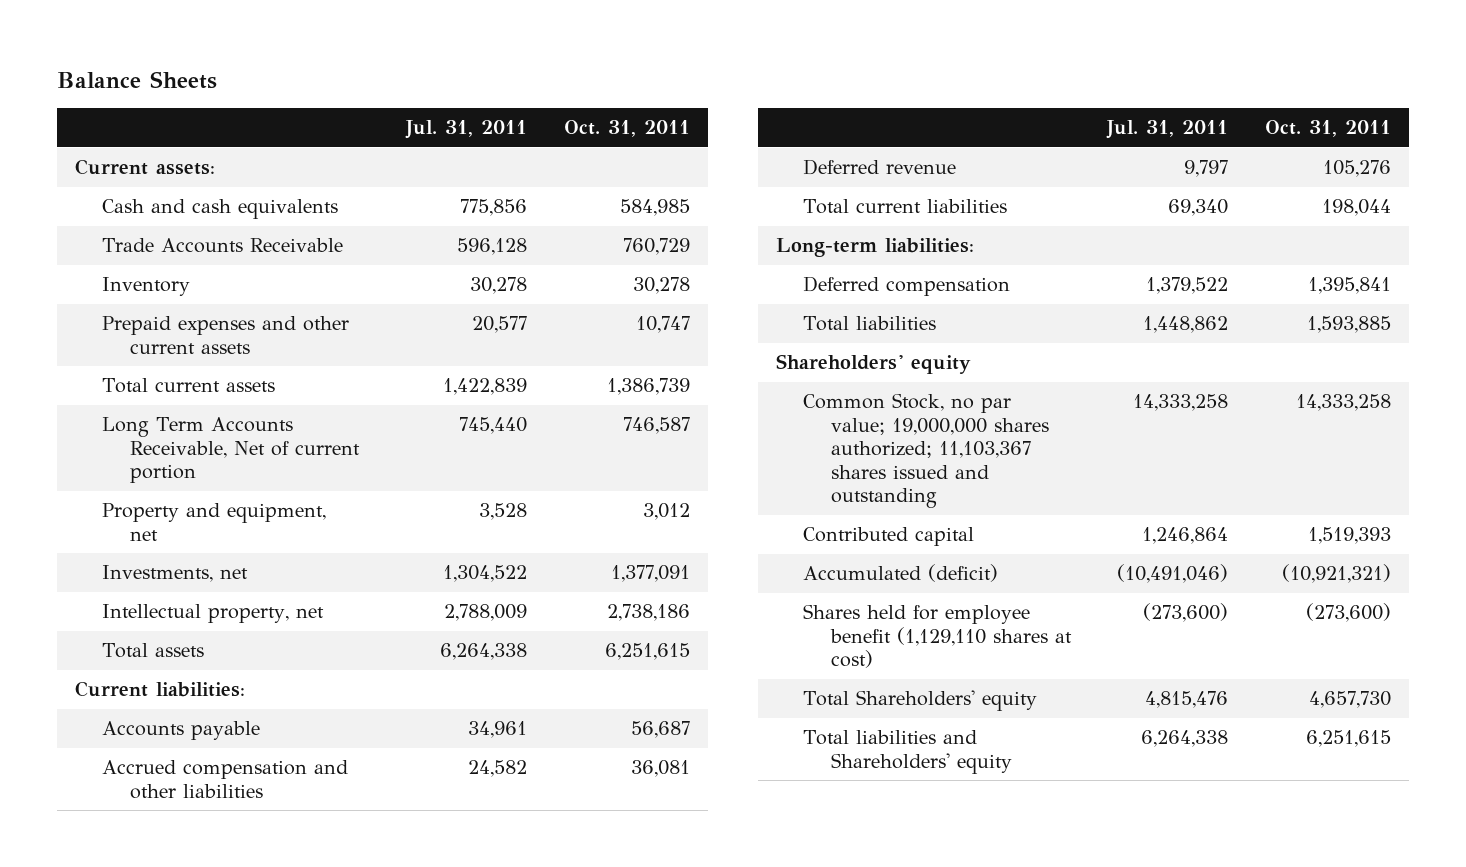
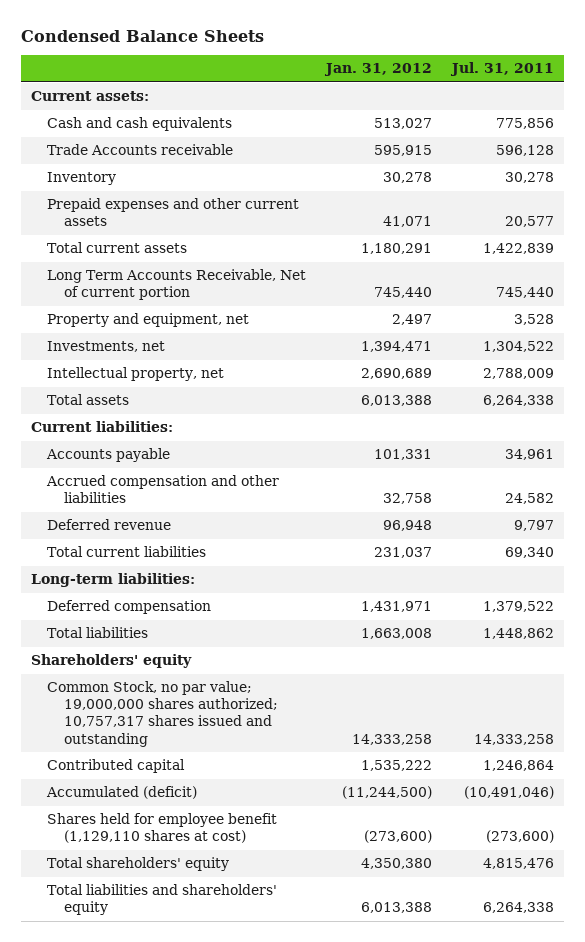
- Balance Sheets
+ Condensed Balance Sheets
- | Jul. 31, 2011 | Oct. 31, 2011
+ | Jan. 31, 2012 | Jul. 31, 2011
- Trade Accounts Receivable | 596,128 | 760,729
+ Trade Accounts receivable | 595,915 | 596,128
- Common Stock, no par value; 19,000,000 shares authorized; 11,103,367 shares issued and outstanding | 14,333,258 | 14,333,258
+ Common Stock, no par value; 19,000,000 shares authorized; 10,757,317 shares issued and outstanding | 14,333,258 | 14,333,258
- Total Shareholders' equity | 4,815,476 | 4,657,730
- Total liabilities and Shareholders' equity | 6,264,338 | 6,251,615
+ Total shareholders' equity | 4,350,380 | 4,815,476
+ Total liabilities and shareholders' equity | 6,013,388 | 6,264,338

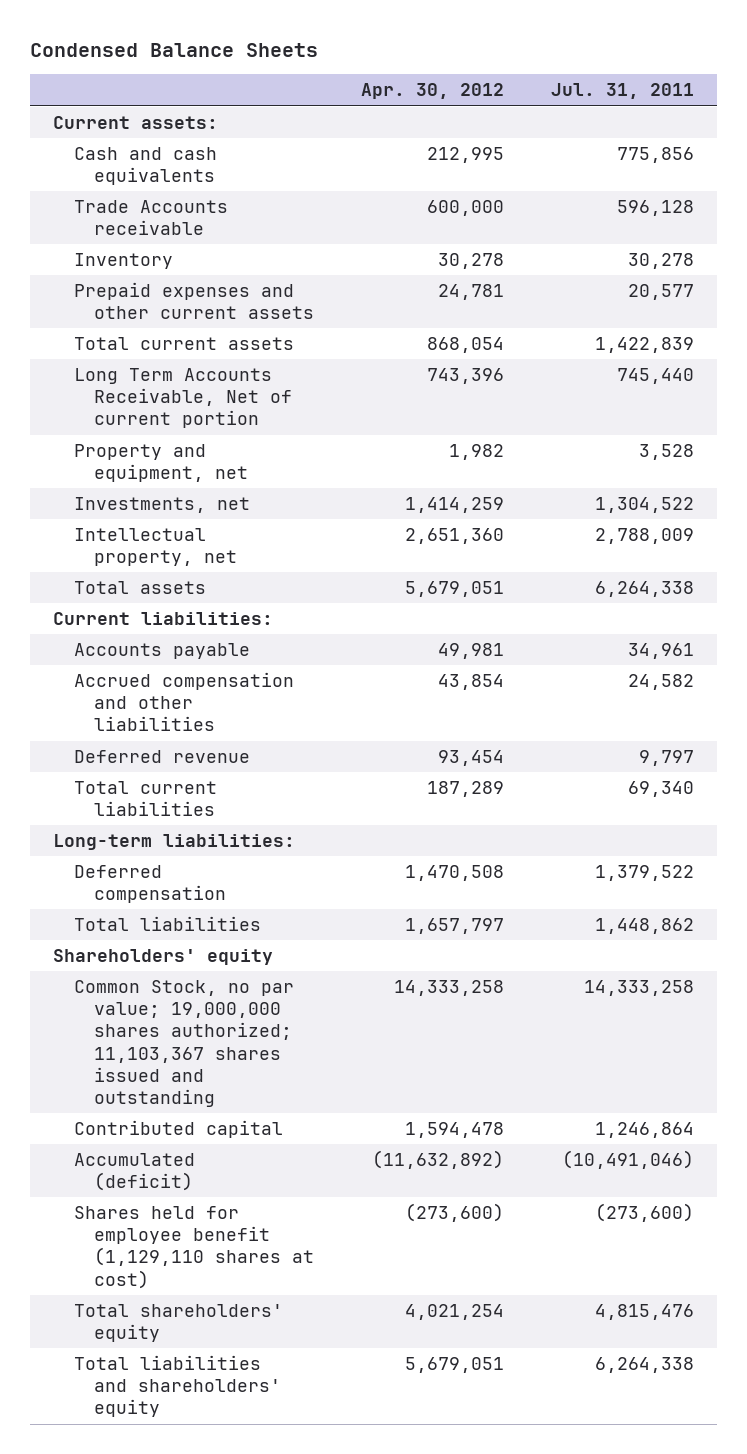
- | Jan. 31, 2012 | Jul. 31, 2011
+ | Apr. 30, 2012 | Jul. 31, 2011
- Common Stock, no par value; 19,000,000 shares authorized; 10,757,317 shares issued and outstanding | 14,333,258 | 14,333,258
+ Common Stock, no par value; 19,000,000 shares authorized; 11,103,367 shares issued and outstanding | 14,333,258 | 14,333,258

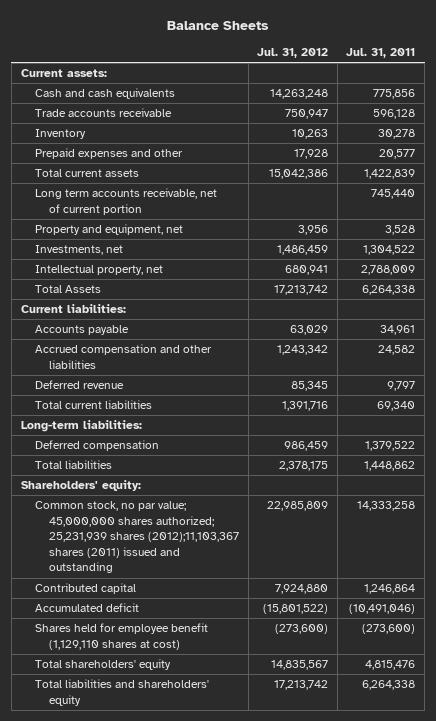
- Condensed Balance Sheets
+ Balance Sheets
- | Apr. 30, 2012 | Jul. 31, 2011
+ | Jul. 31, 2012 | Jul. 31, 2011
- Trade Accounts receivable | 600,000 | 596,128
+ Trade accounts receivable | 750,947 | 596,128
- Prepaid expenses and other current assets | 24,781 | 20,577
+ Prepaid expenses and other | 17,928 | 20,577
- Long Term Accounts Receivable, Net of current portion | 743,396 | 745,440
+ Long term accounts receivable, net of current portion | | 745,440
- Total assets | 5,679,051 | 6,264,338
+ Total Assets | 17,213,742 | 6,264,338
- Shareholders' equity
- Common Stock, no par value; 19,000,000 shares authorized; 11,103,367 shares issued and outstanding | 14,333,258 | 14,333,258
+ Shareholders' equity:
+ Common stock, no par value; 45,000,000 shares authorized; 25,231,939 shares (2012);11,103,367 shares (2011) issued and outstanding | 22,985,809 | 14,333,258
- Accumulated (deficit) | (11,632,892) | (10,491,046)
+ Accumulated deficit | (15,801,522) | (10,491,046)

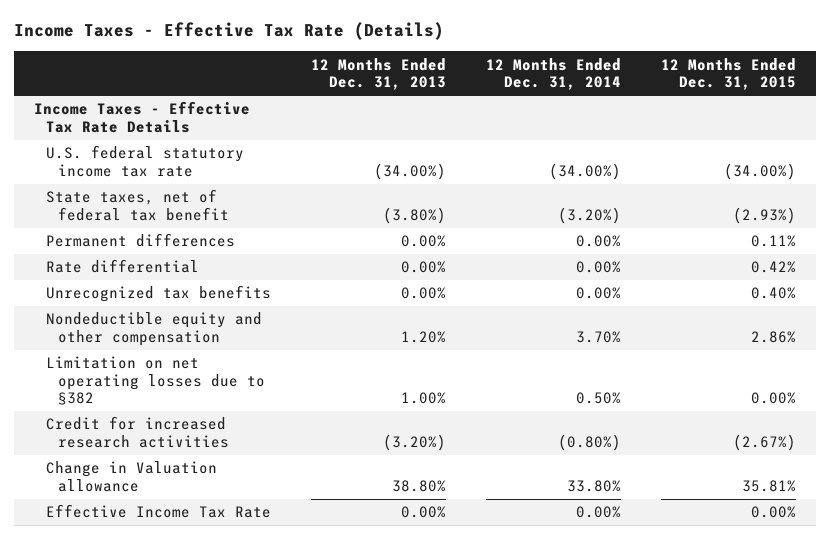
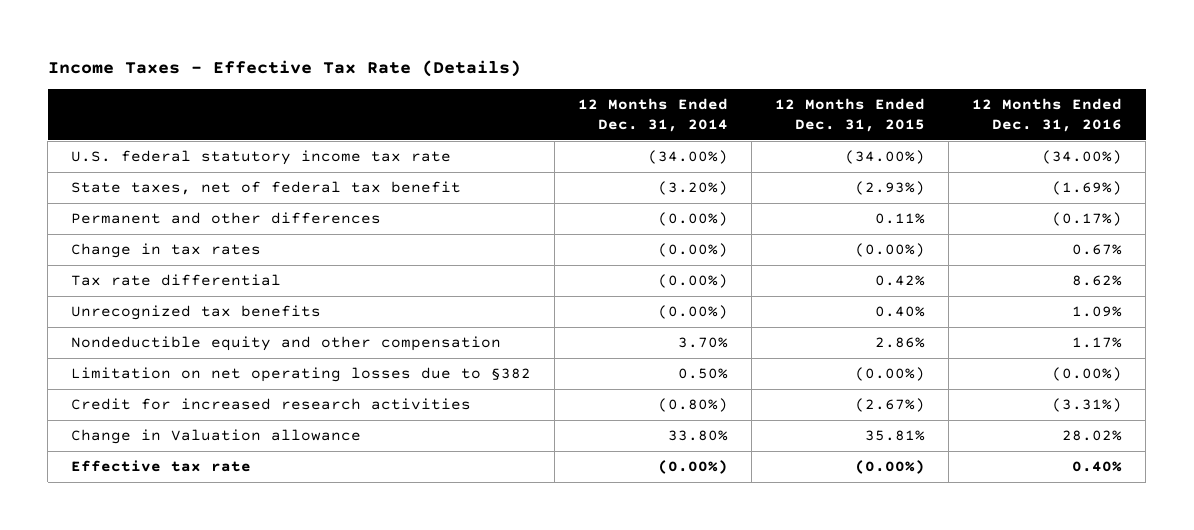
- | 12 Months Ended Dec. 31, 2013 | 12 Months Ended Dec. 31, 2014 | 12 Months Ended Dec. 31, 2015
+ | 12 Months Ended Dec. 31, 2014 | 12 Months Ended Dec. 31, 2015 | 12 Months Ended Dec. 31, 2016
- Income Taxes - Effective Tax Rate Details
- Permanent differences | 0.00% | 0.00% | 0.11%
- Rate differential | 0.00% | 0.00% | 0.42%
- Unrecognized tax benefits | 0.00% | 0.00% | 0.40%
+ Permanent and other differences | (0.00%) | 0.11% | (0.17%)
+ Change in tax rates | (0.00%) | (0.00%) | 0.67%
+ Tax rate differential | (0.00%) | 0.42% | 8.62%
+ Unrecognized tax benefits | (0.00%) | 0.40% | 1.09%
- Limitation on net operating losses due to §382 | 1.00% | 0.50% | 0.00%
+ Limitation on net operating losses due to §382 | 0.50% | (0.00%) | (0.00%)
- Effective Income Tax Rate | 0.00% | 0.00% | 0.00%
+ Effective tax rate | (0.00%) | (0.00%) | 0.40%

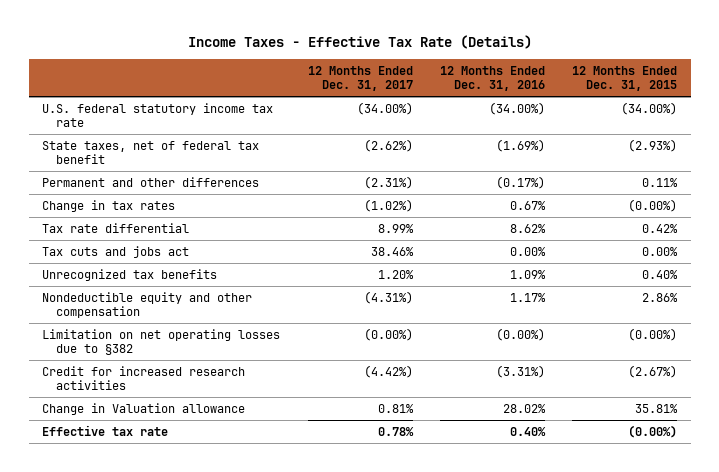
- | 12 Months Ended Dec. 31, 2014 | 12 Months Ended Dec. 31, 2015 | 12 Months Ended Dec. 31, 2016
+ | 12 Months Ended Dec. 31, 2017 | 12 Months Ended Dec. 31, 2016 | 12 Months Ended Dec. 31, 2015
+ Tax cuts and jobs act | 38.46% | 0.00% | 0.00%

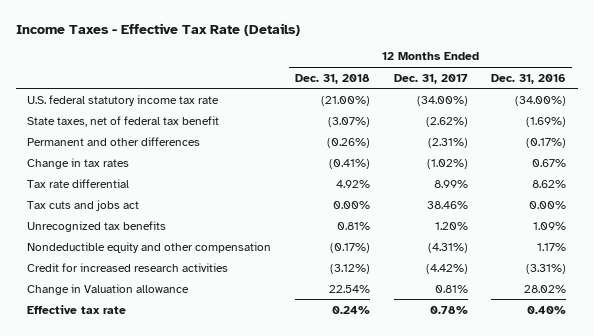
- | 12 Months Ended Dec. 31, 2017 | 12 Months Ended Dec. 31, 2016 | 12 Months Ended Dec. 31, 2015
+ | 12 Months Ended Dec. 31, 2018 | 12 Months Ended Dec. 31, 2017 | 12 Months Ended Dec. 31, 2016
- Limitation on net operating losses due to §382 | (0.00%) | (0.00%) | (0.00%)

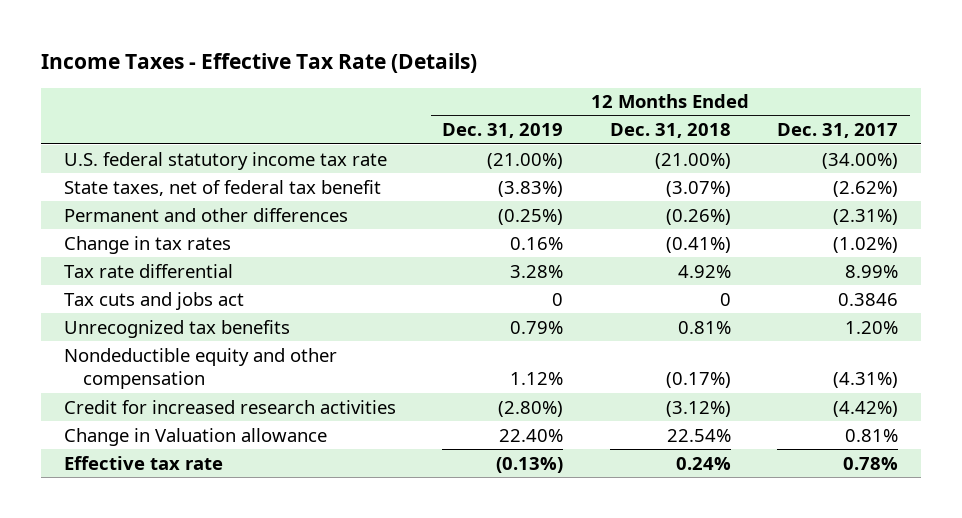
- | 12 Months Ended Dec. 31, 2018 | 12 Months Ended Dec. 31, 2017 | 12 Months Ended Dec. 31, 2016
+ | 12 Months Ended Dec. 31, 2019 | 12 Months Ended Dec. 31, 2018 | 12 Months Ended Dec. 31, 2017
- Tax cuts and jobs act | 0.00% | 38.46% | 0.00%
+ Tax cuts and jobs act | 0 | 0 | 0.3846

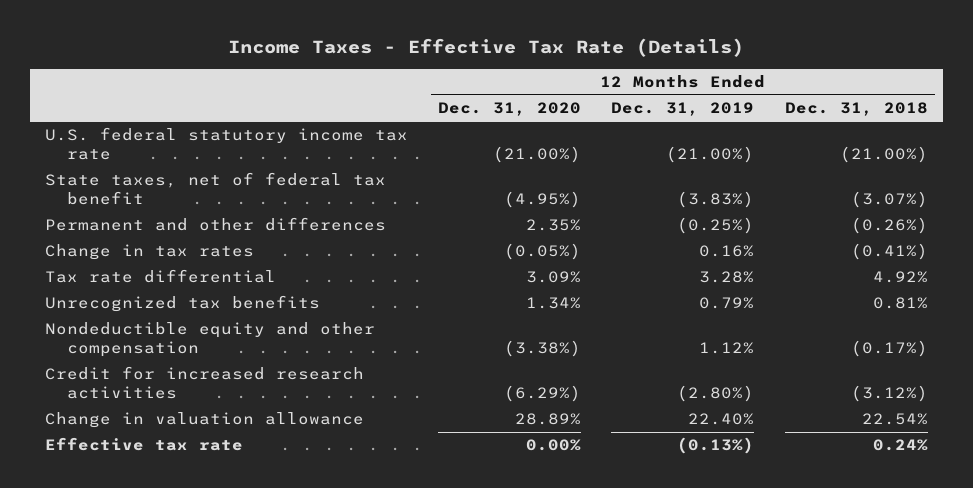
- | 12 Months Ended Dec. 31, 2019 | 12 Months Ended Dec. 31, 2018 | 12 Months Ended Dec. 31, 2017
+ | 12 Months Ended Dec. 31, 2020 | 12 Months Ended Dec. 31, 2019 | 12 Months Ended Dec. 31, 2018
- Tax cuts and jobs act | 0 | 0 | 0.3846
- Change in Valuation allowance | 22.40% | 22.54% | 0.81%
+ Change in valuation allowance | 28.89% | 22.40% | 22.54%

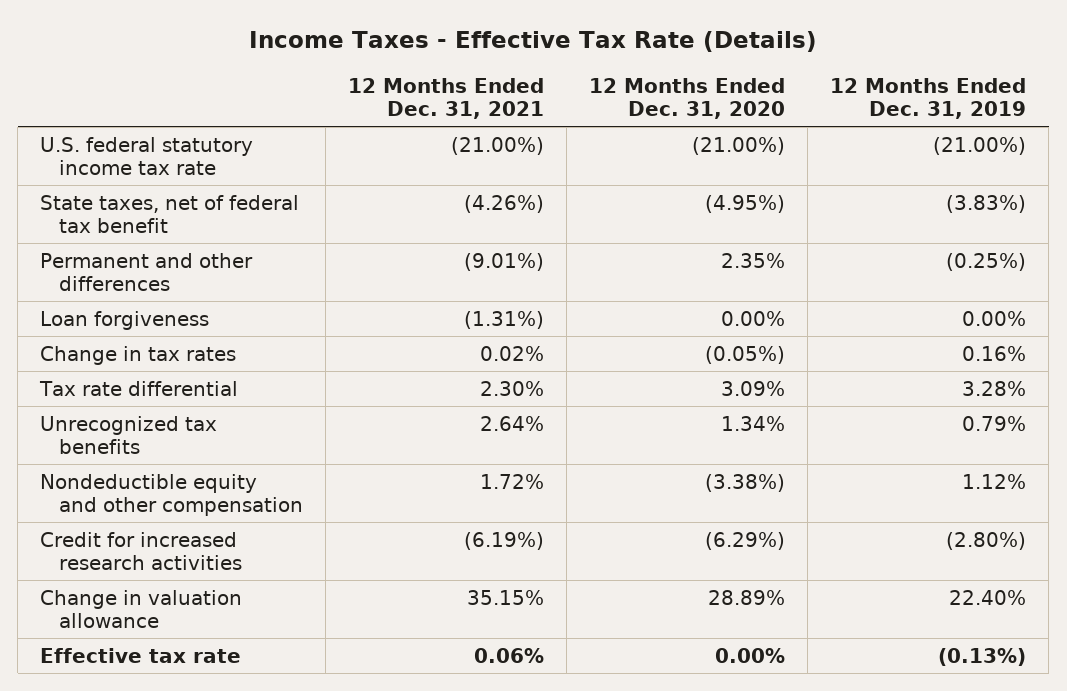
- | 12 Months Ended Dec. 31, 2020 | 12 Months Ended Dec. 31, 2019 | 12 Months Ended Dec. 31, 2018
+ | 12 Months Ended Dec. 31, 2021 | 12 Months Ended Dec. 31, 2020 | 12 Months Ended Dec. 31, 2019
+ Loan forgiveness | (1.31%) | 0.00% | 0.00%

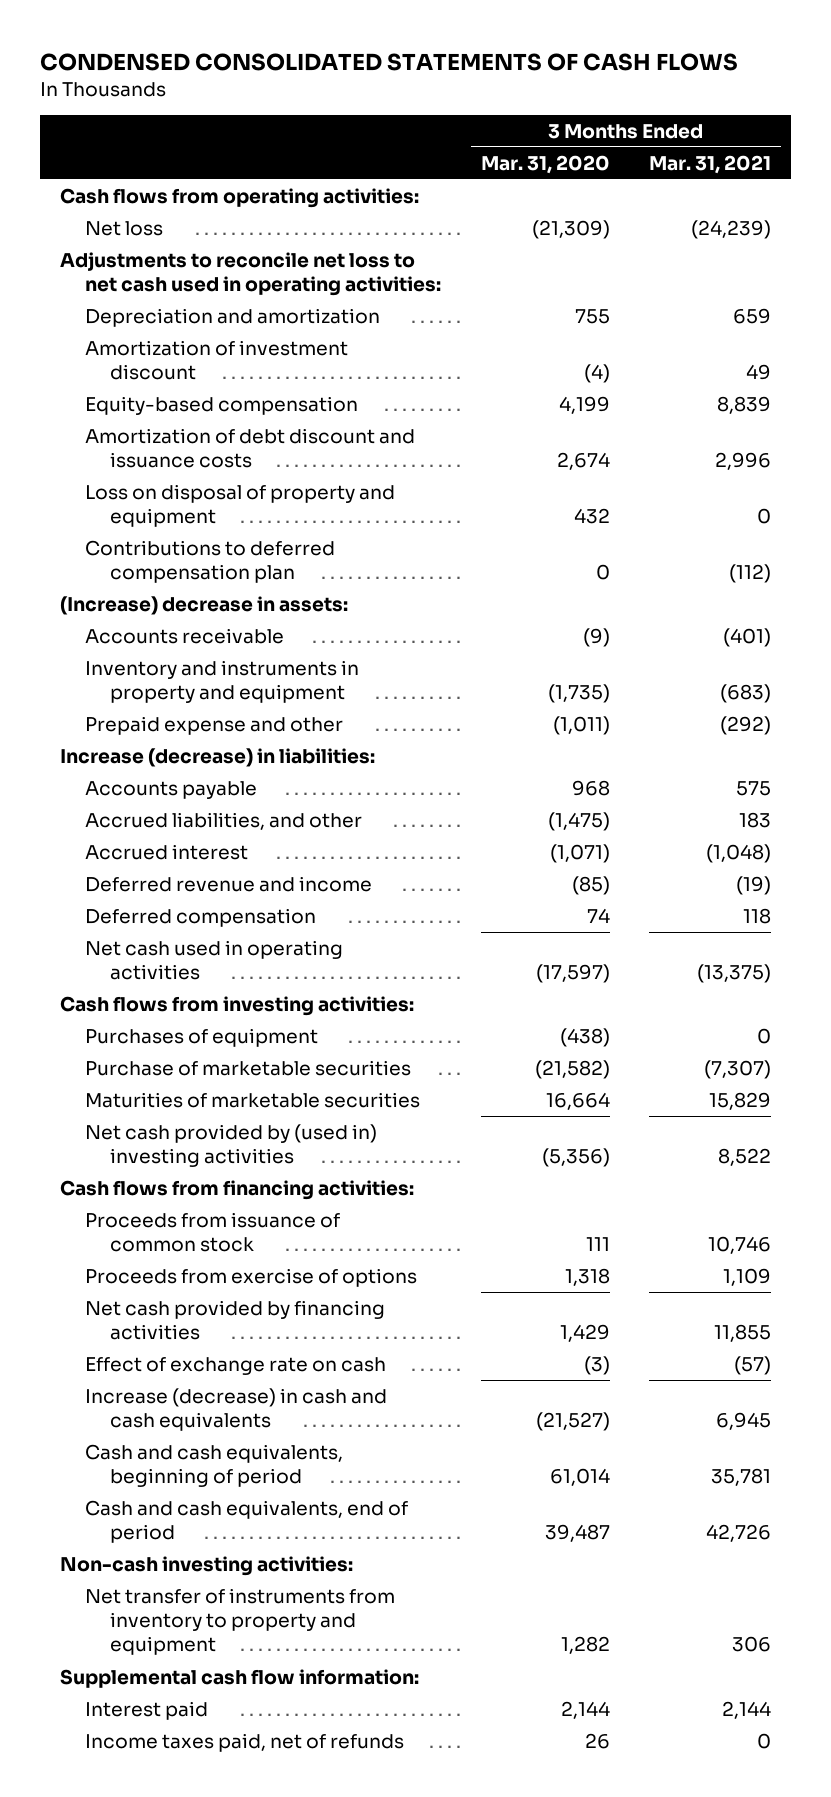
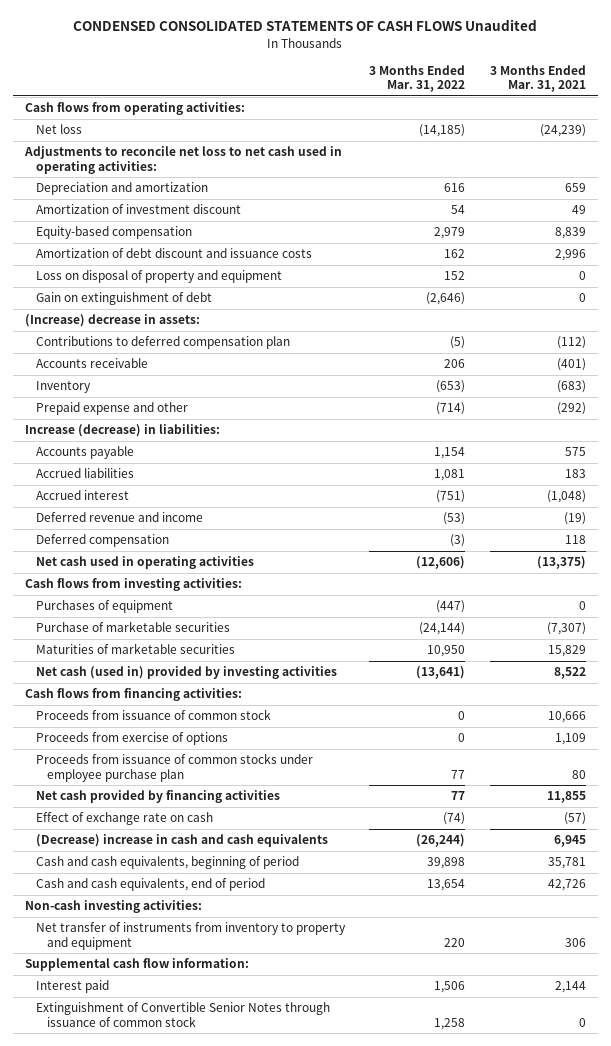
- CONDENSED CONSOLIDATED STATEMENTS OF CASH FLOWS
+ CONDENSED CONSOLIDATED STATEMENTS OF CASH FLOWS Unaudited
- | 3 Months Ended Mar. 31, 2020 | 3 Months Ended Mar. 31, 2021
+ | 3 Months Ended Mar. 31, 2022 | 3 Months Ended Mar. 31, 2021
+ Gain on extinguishment of debt | (2,646) | 0
moved down: Contributions to deferred compensation plan | (5) | (112)
- Inventory and instruments in property and equipment | (1,735) | (683)
+ Inventory | (653) | (683)
- Accrued liabilities, and other | (1,475) | 183
+ Accrued liabilities | 1,081 | 183
- Net cash provided by (used in) investing activities | (5,356) | 8,522
+ Net cash (used in) provided by investing activities | (13,641) | 8,522
- Proceeds from issuance of common stock | 111 | 10,746
+ Proceeds from issuance of common stock | 0 | 10,666
+ Proceeds from issuance of common stocks under employee purchase plan | 77 | 80
- Increase (decrease) in cash and cash equivalents | (21,527) | 6,945
+ (Decrease) increase in cash and cash equivalents | (26,244) | 6,945
- Income taxes paid, net of refunds | 26 | 0
+ Extinguishment of Convertible Senior Notes through issuance of common stock | 1,258 | 0

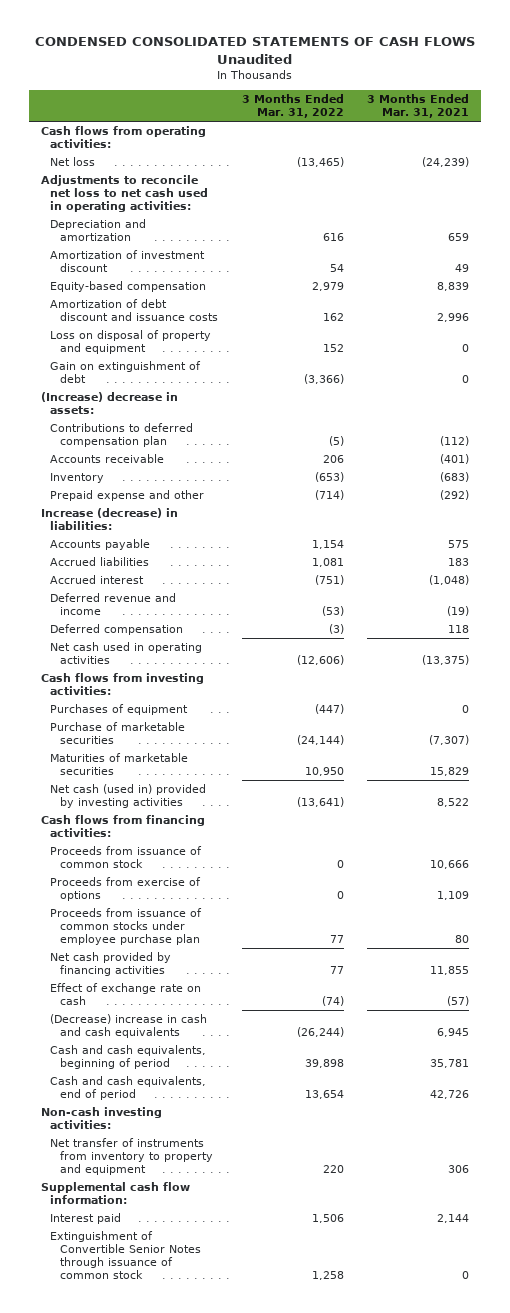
- Net loss | (14,185) | (24,239)
+ Net loss | (13,465) | (24,239)
- Gain on extinguishment of debt | (2,646) | 0
+ Gain on extinguishment of debt | (3,366) | 0

